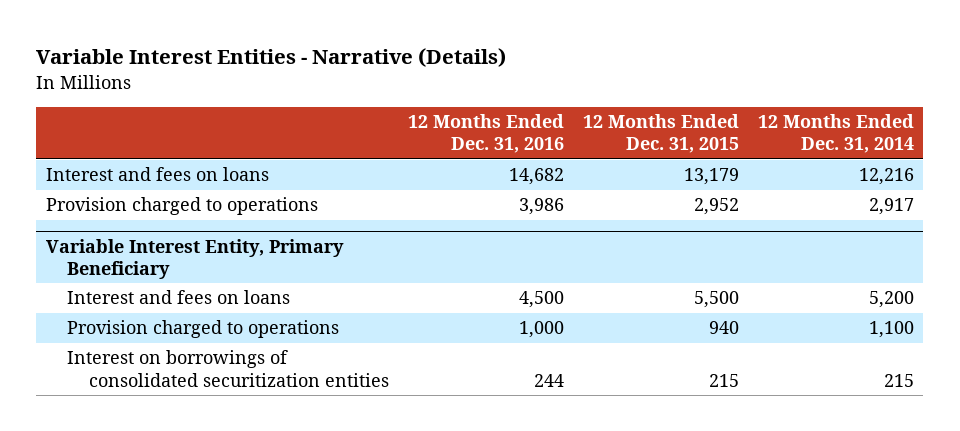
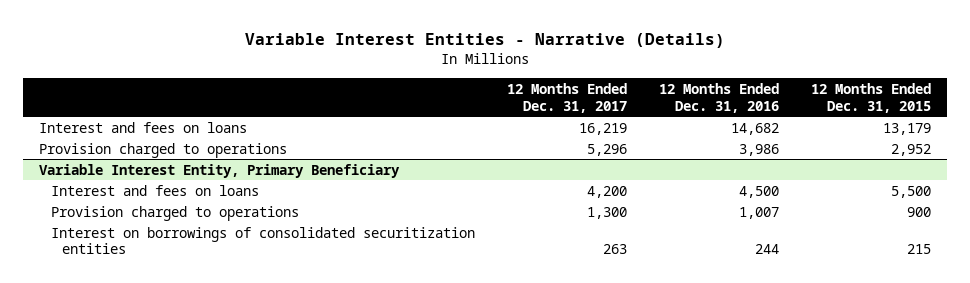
- | 12 Months Ended Dec. 31, 2016 | 12 Months Ended Dec. 31, 2015 | 12 Months Ended Dec. 31, 2014
+ | 12 Months Ended Dec. 31, 2017 | 12 Months Ended Dec. 31, 2016 | 12 Months Ended Dec. 31, 2015
@ Variable Interest Entity, Primary Beneficiary
- Provision charged to operations | 1,000 | 940 | 1,100
+ Provision charged to operations | 1,300 | 1,007 | 900

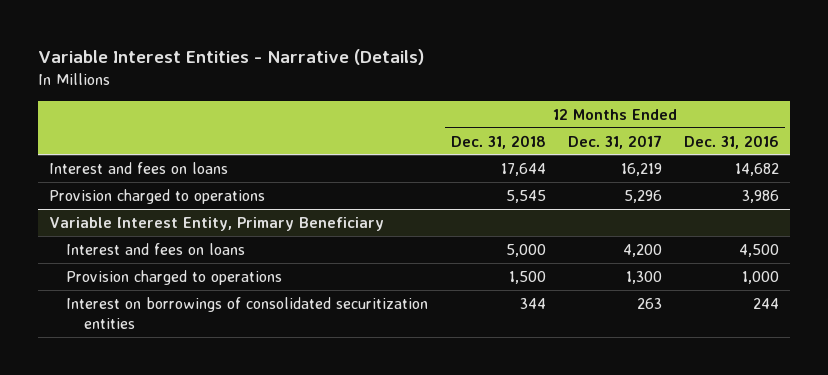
- | 12 Months Ended Dec. 31, 2017 | 12 Months Ended Dec. 31, 2016 | 12 Months Ended Dec. 31, 2015
+ | 12 Months Ended Dec. 31, 2018 | 12 Months Ended Dec. 31, 2017 | 12 Months Ended Dec. 31, 2016
@ Variable Interest Entity, Primary Beneficiary
- Provision charged to operations | 1,300 | 1,007 | 900
+ Provision charged to operations | 1,500 | 1,300 | 1,000

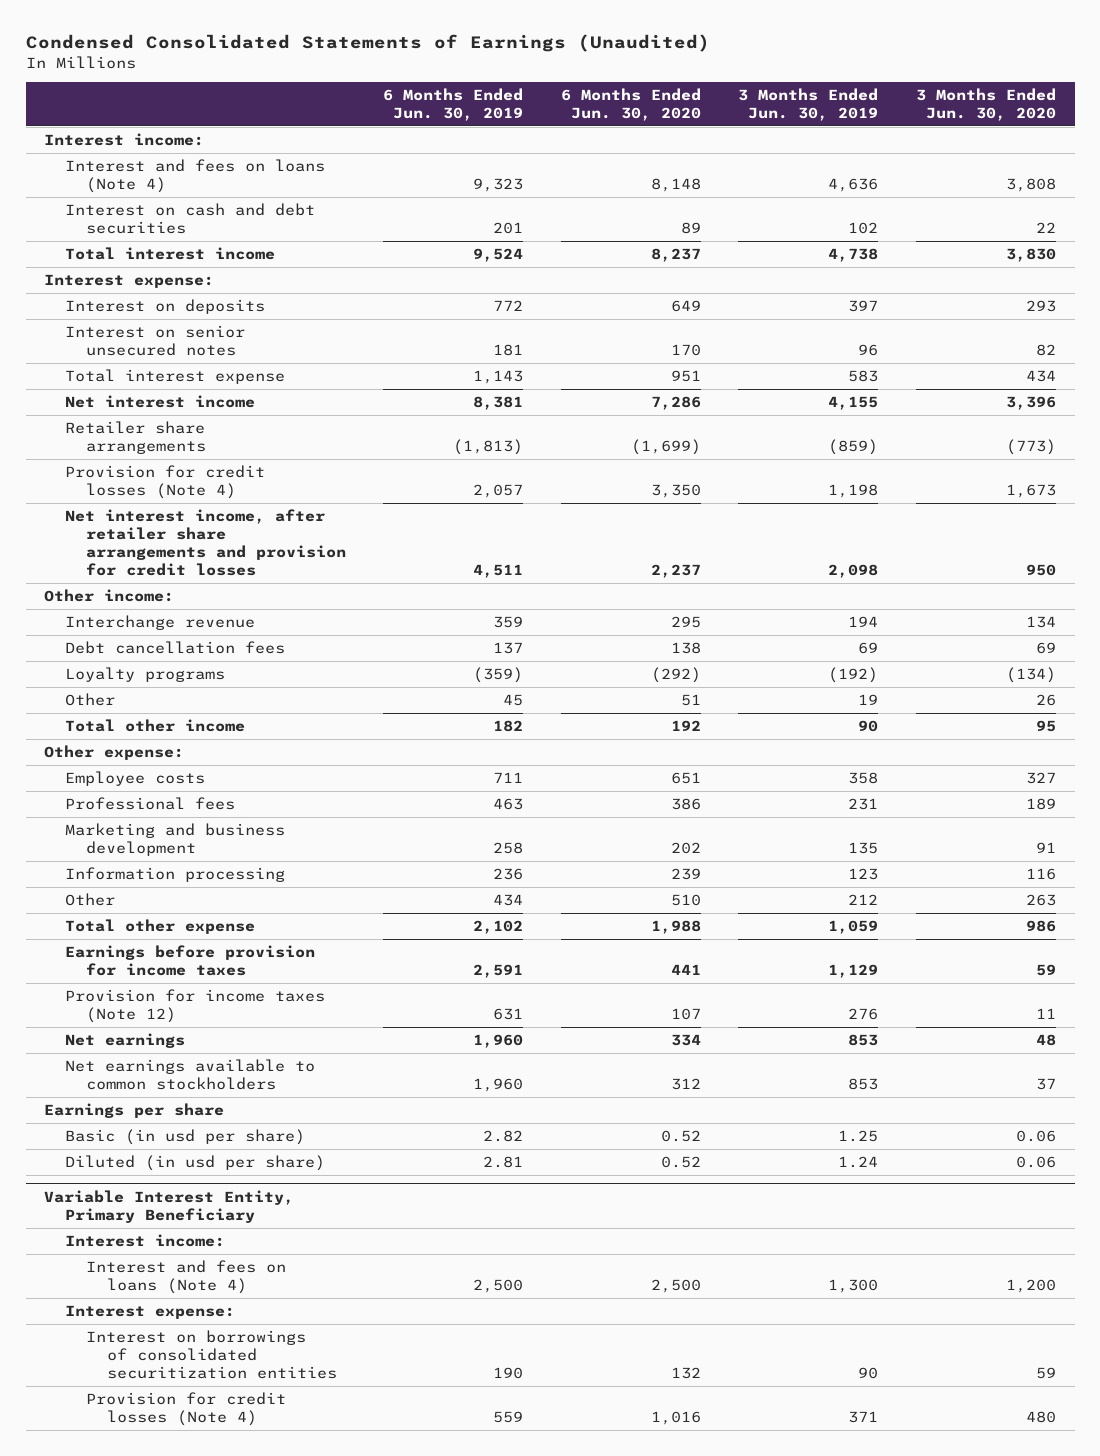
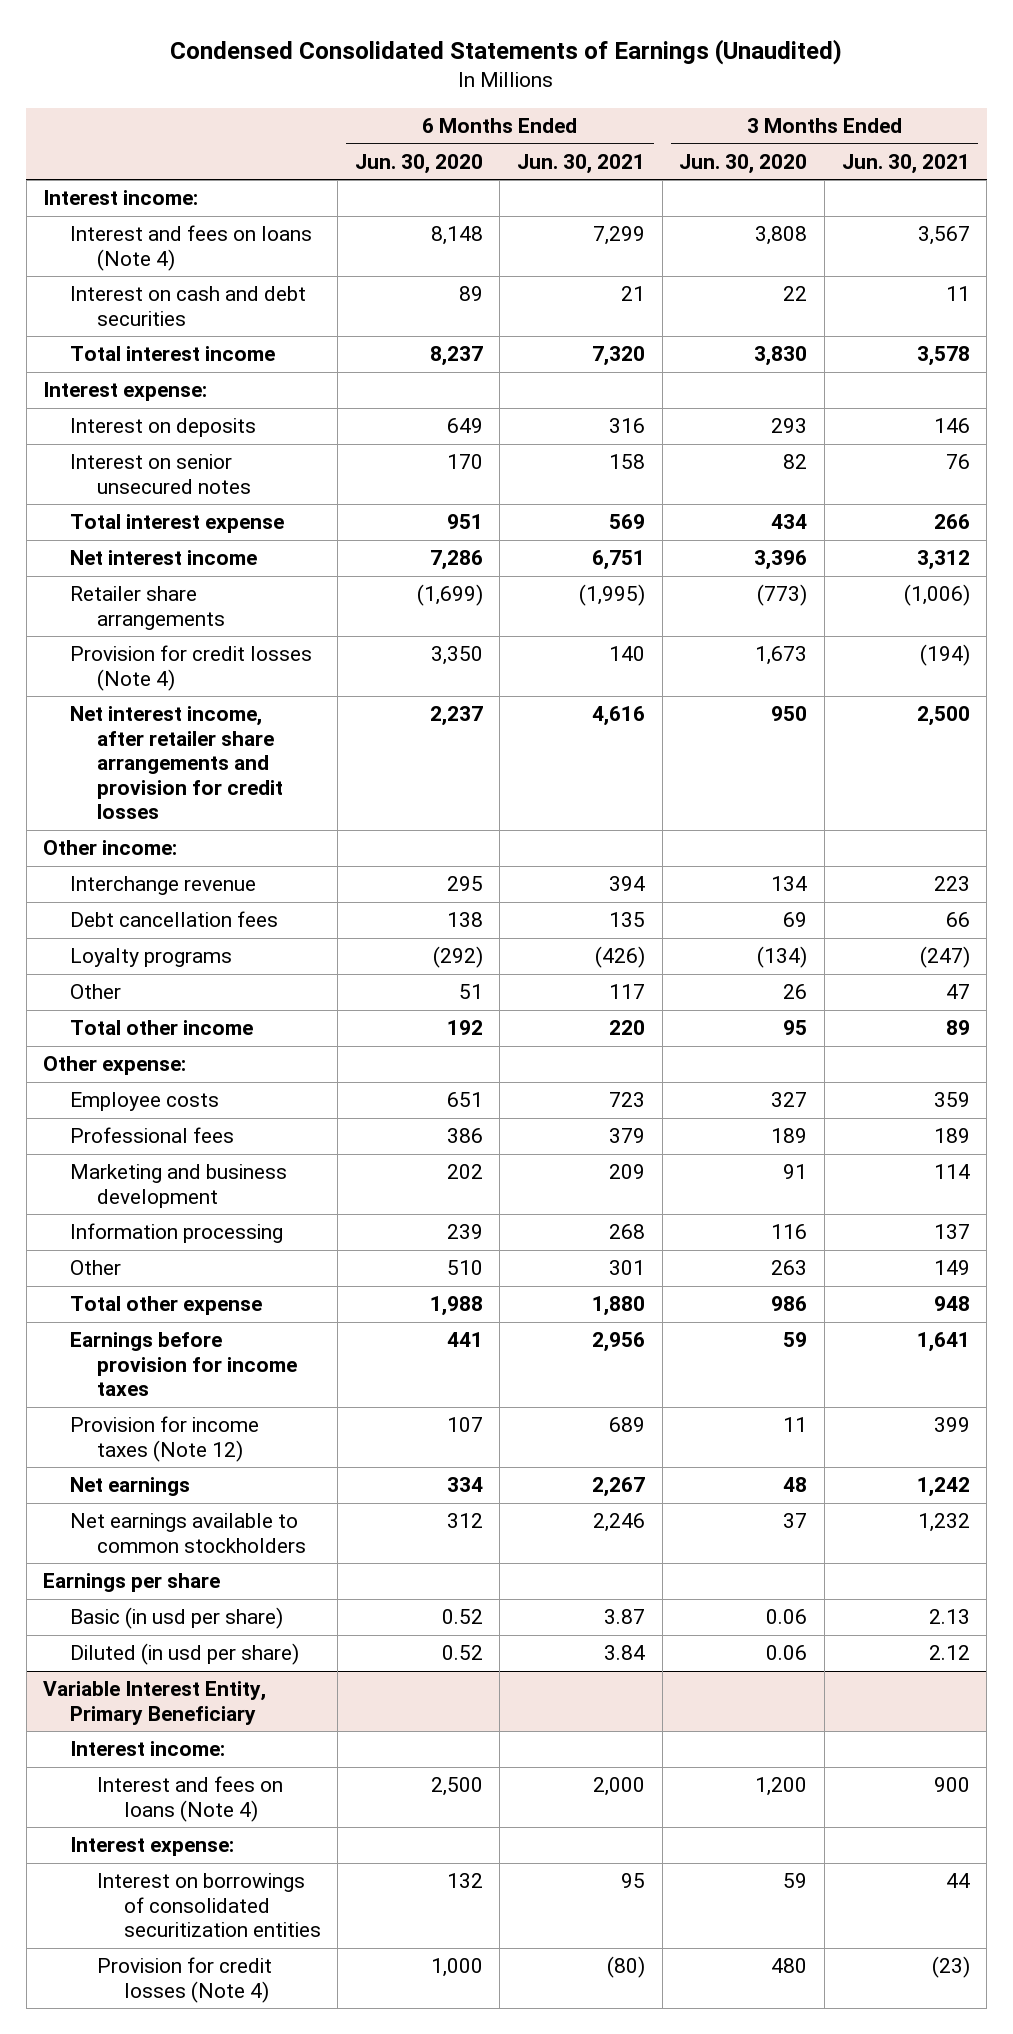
- | 6 Months Ended Jun. 30, 2019 | 6 Months Ended Jun. 30, 2020 | 3 Months Ended Jun. 30, 2019 | 3 Months Ended Jun. 30, 2020
+ | 6 Months Ended Jun. 30, 2020 | 6 Months Ended Jun. 30, 2021 | 3 Months Ended Jun. 30, 2020 | 3 Months Ended Jun. 30, 2021
@ Variable Interest Entity, Primary Beneficiary
- Provision for credit losses (Note 4) | 559 | 1,016 | 371 | 480
+ Provision for credit losses (Note 4) | 1,000 | (80) | 480 | (23)

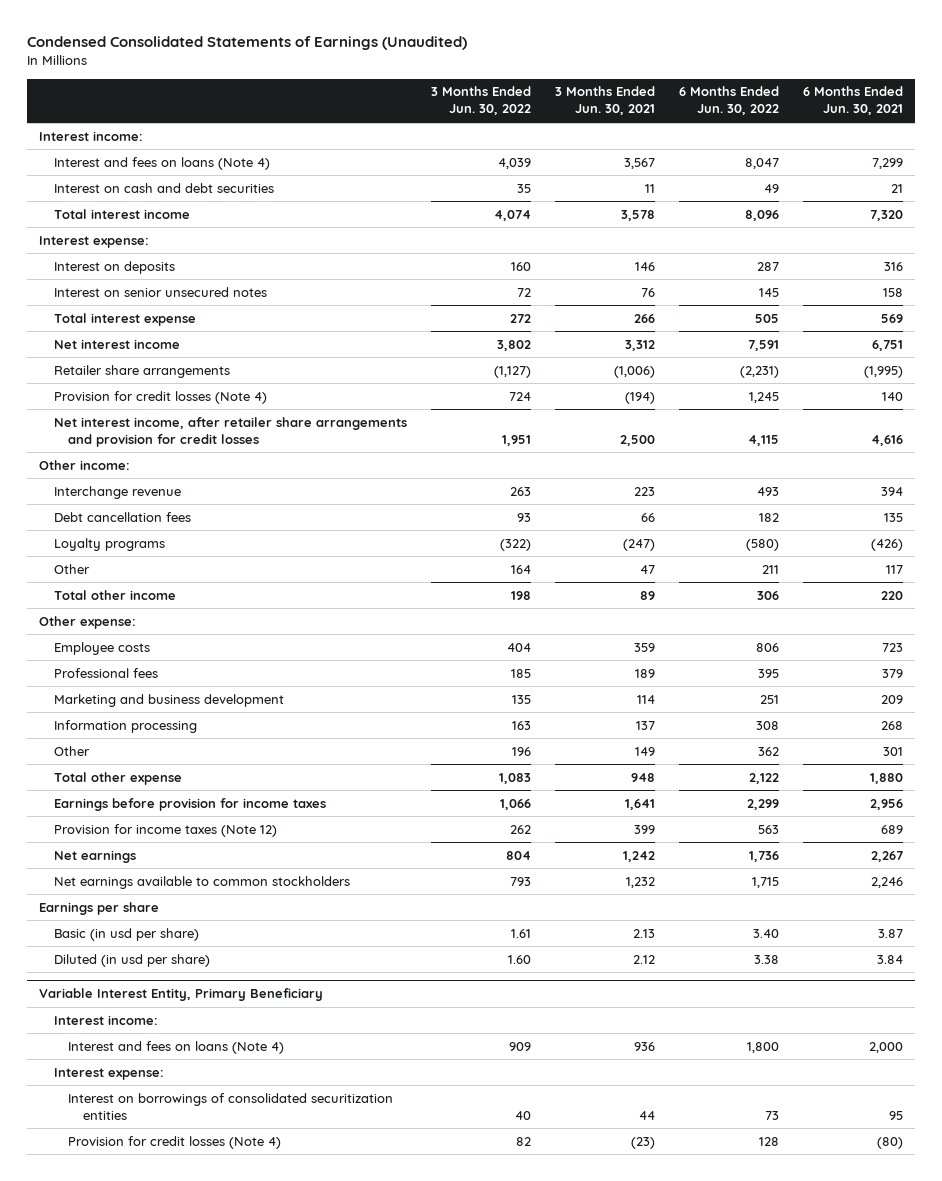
- | 6 Months Ended Jun. 30, 2020 | 6 Months Ended Jun. 30, 2021 | 3 Months Ended Jun. 30, 2020 | 3 Months Ended Jun. 30, 2021
+ | 3 Months Ended Jun. 30, 2022 | 3 Months Ended Jun. 30, 2021 | 6 Months Ended Jun. 30, 2022 | 6 Months Ended Jun. 30, 2021
@ Variable Interest Entity, Primary Beneficiary
- Interest and fees on loans (Note 4) | 2,500 | 2,000 | 1,200 | 900
+ Interest and fees on loans (Note 4) | 909 | 936 | 1,800 | 2,000

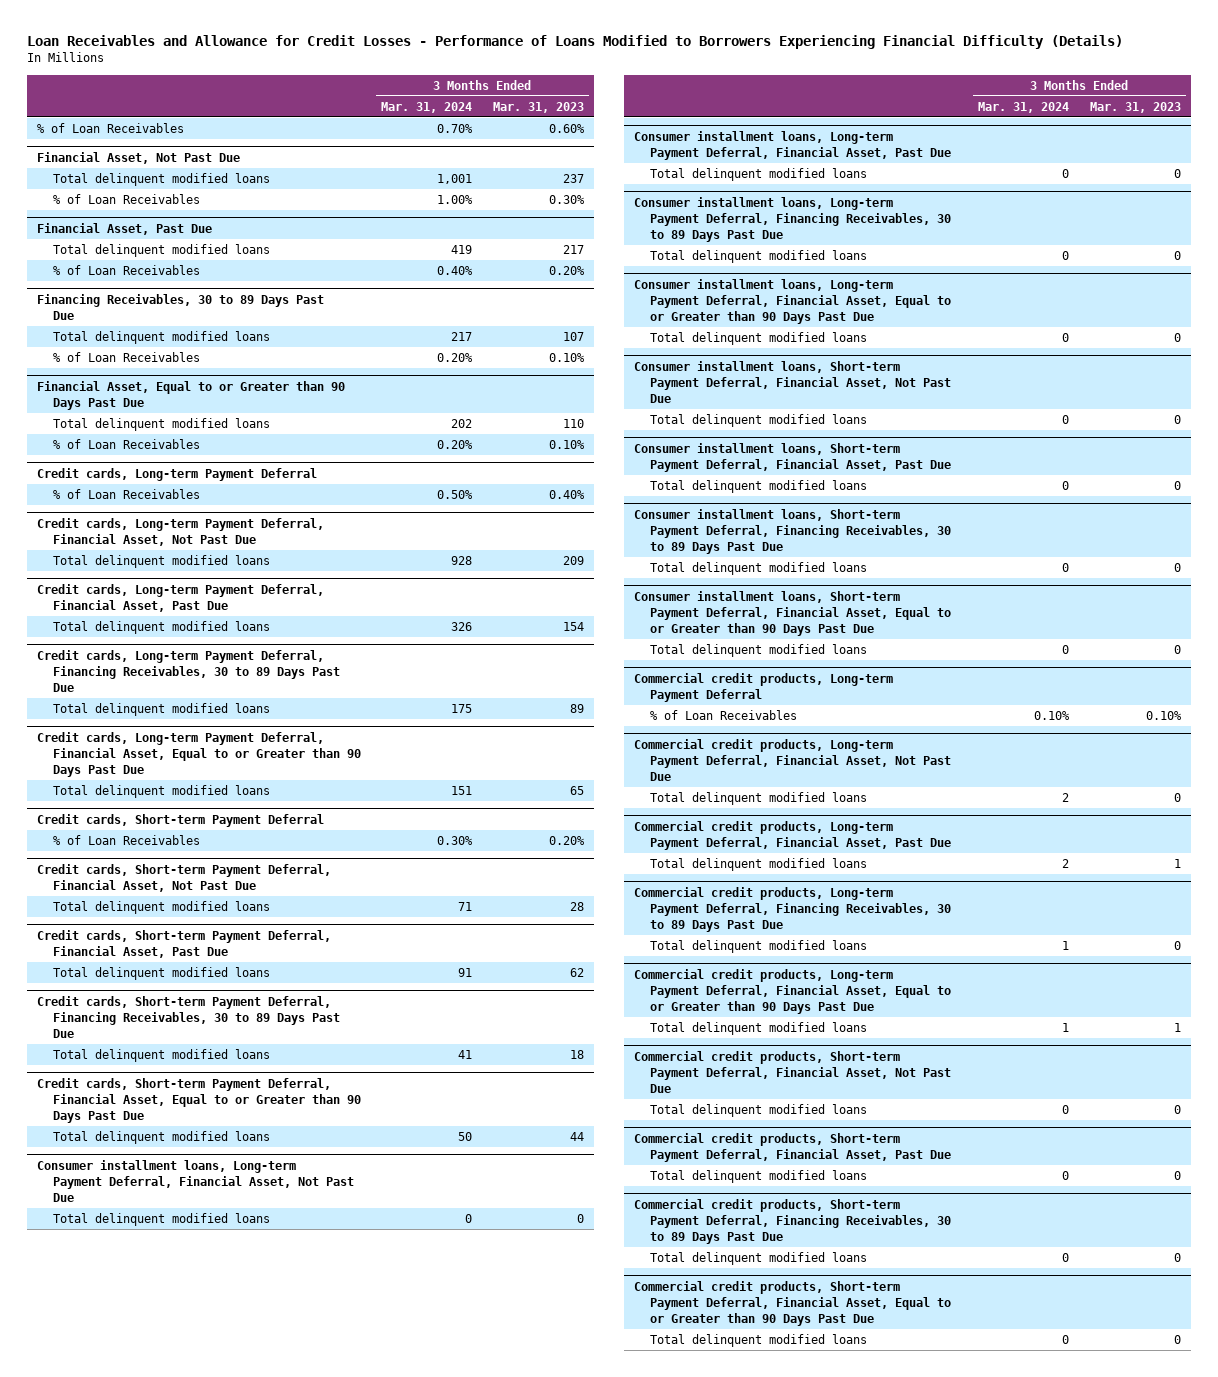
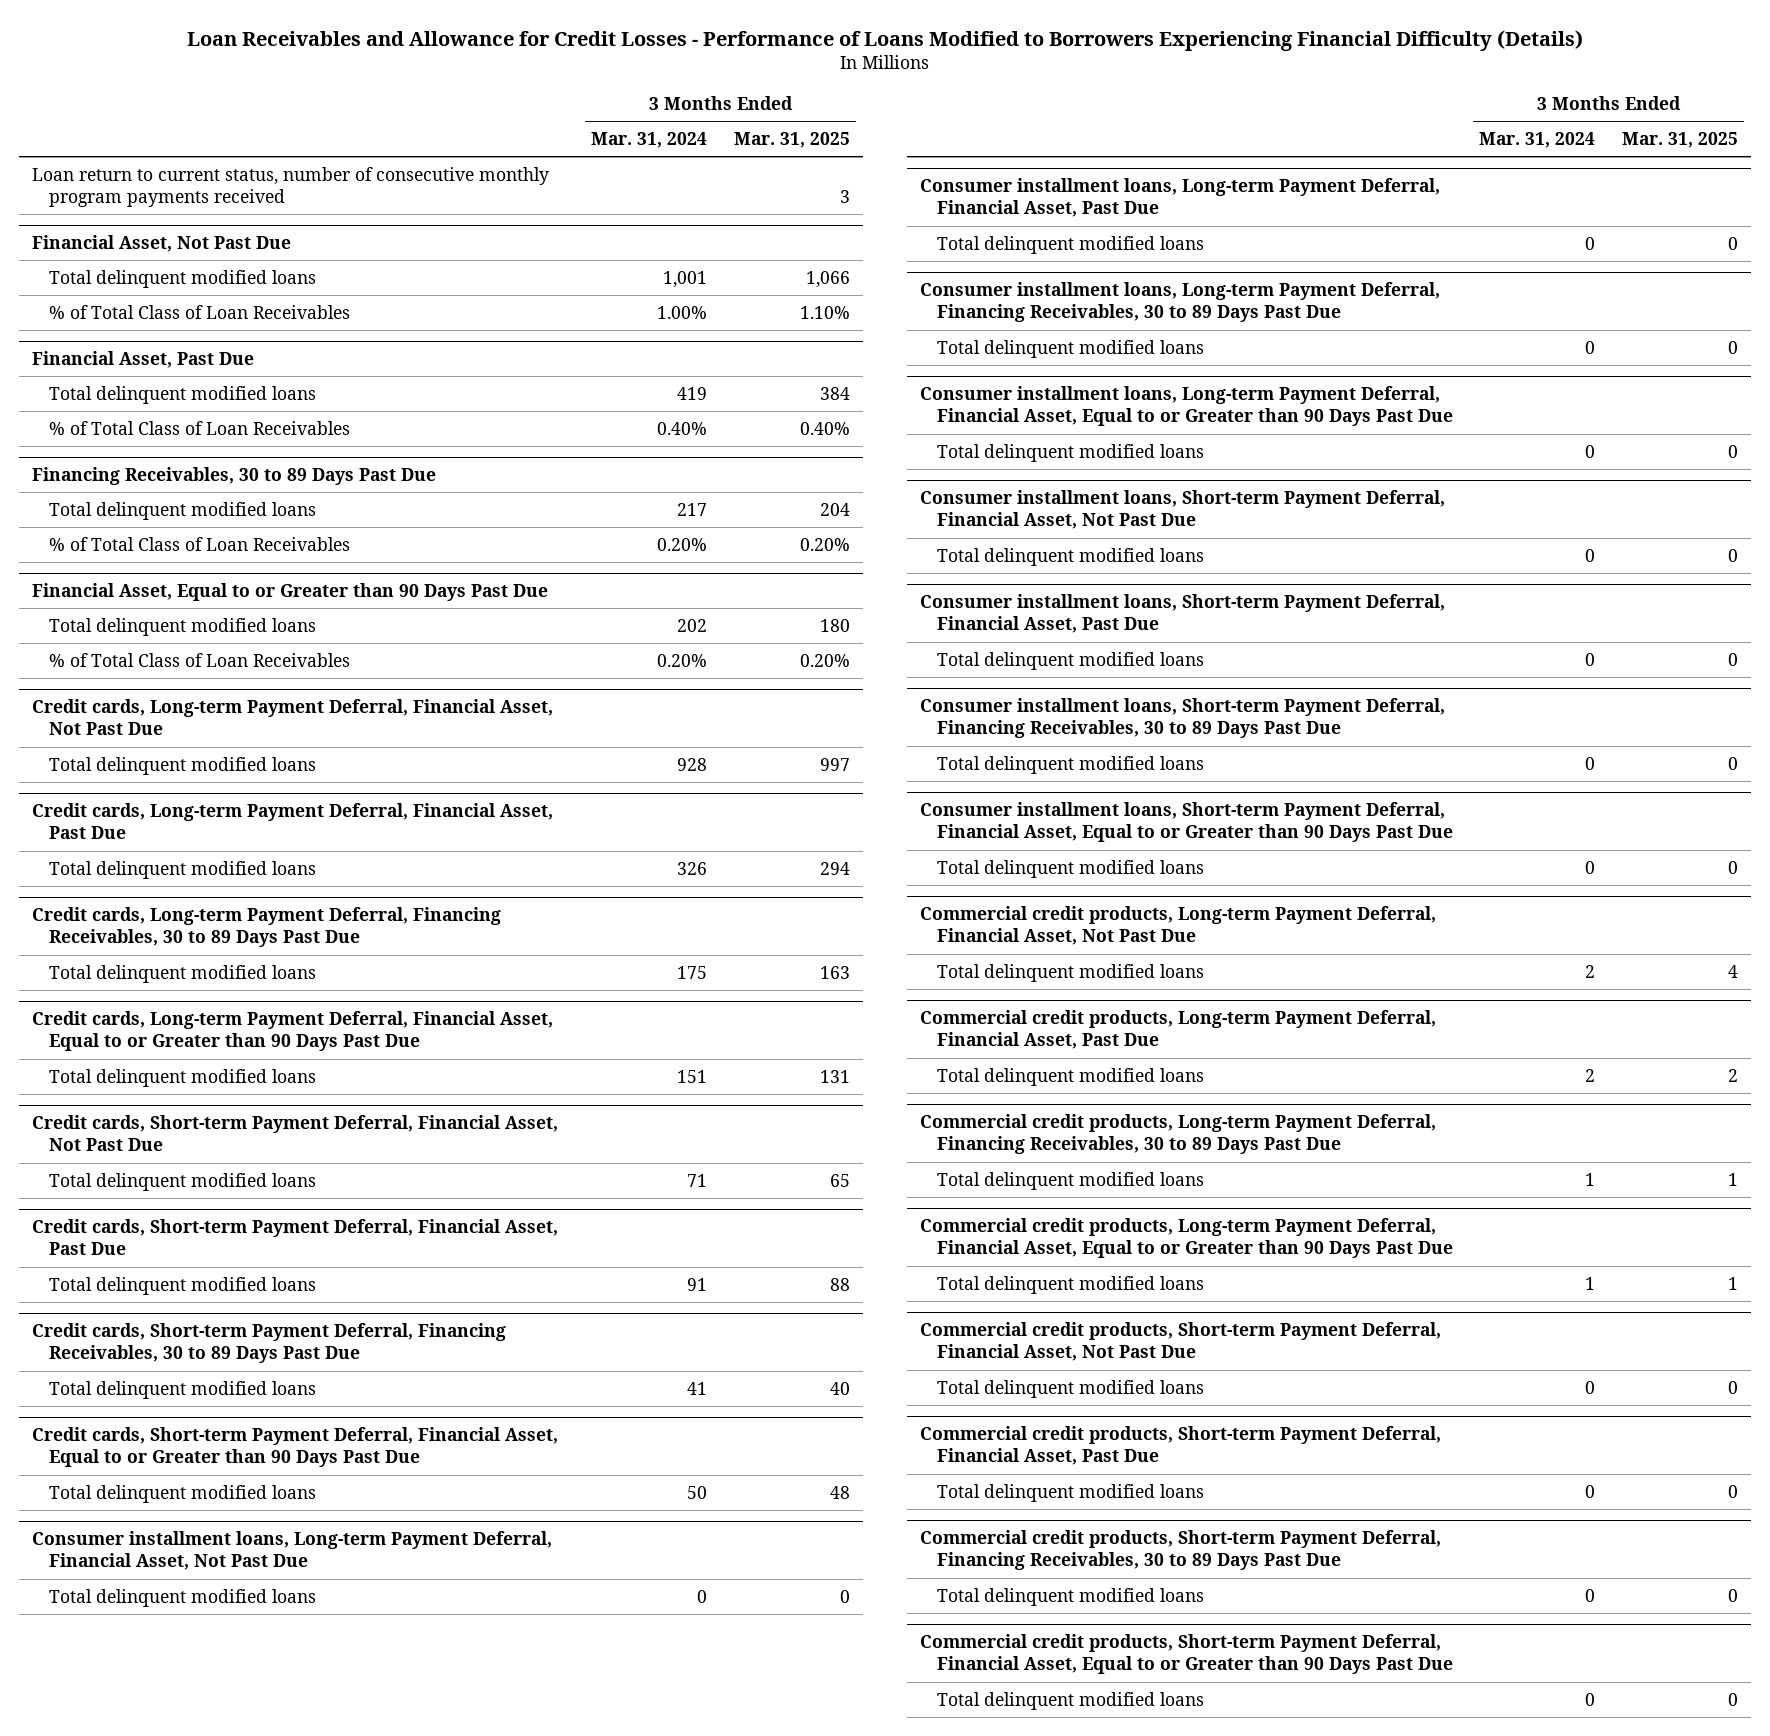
- | 3 Months Ended Mar. 31, 2024 | 3 Months Ended Mar. 31, 2023
+ | 3 Months Ended Mar. 31, 2024 | 3 Months Ended Mar. 31, 2025
- % of Loan Receivables | 0.70% | 0.60%
+ Loan return to current status, number of consecutive monthly program payments received | | 3
@ Financial Asset, Not Past Due
- % of Loan Receivables | 1.00% | 0.30%
+ % of Total Class of Loan Receivables | 1.00% | 1.10%
@ Financial Asset, Past Due
- % of Loan Receivables | 0.40% | 0.20%
+ % of Total Class of Loan Receivables | 0.40% | 0.40%
@ Financing Receivables, 30 to 89 Days Past Due
- % of Loan Receivables | 0.20% | 0.10%
+ % of Total Class of Loan Receivables | 0.20% | 0.20%
@ Financial Asset, Equal to or Greater than 90 Days Past Due
- % of Loan Receivables | 0.20% | 0.10%
- Credit cards, Long-term Payment Deferral
- % of Loan Receivables | 0.50% | 0.40%
@ Financial Asset, Equal to or Greater than 90 Days Past Due
+ % of Total Class of Loan Receivables | 0.20% | 0.20%
- Credit cards, Short-term Payment Deferral
- % of Loan Receivables | 0.30% | 0.20%
- Commercial credit products, Long-term Payment Deferral
- % of Loan Receivables | 0.10% | 0.10%

